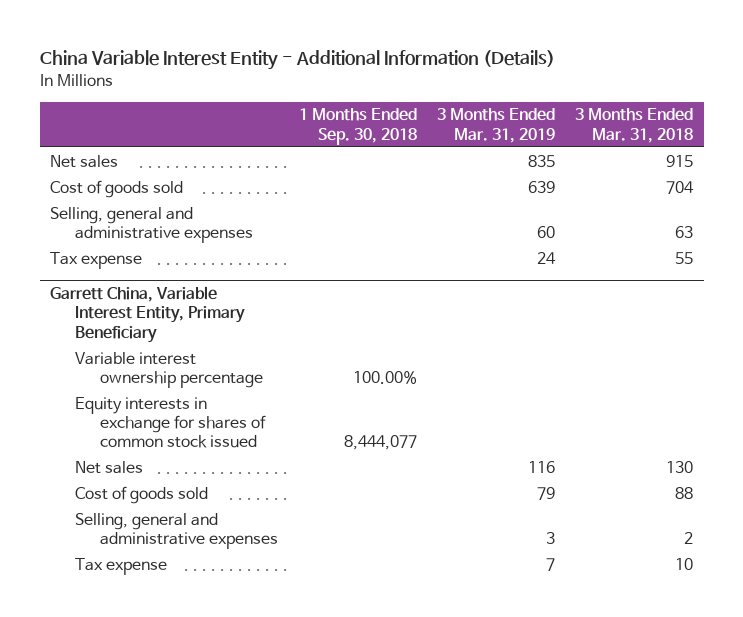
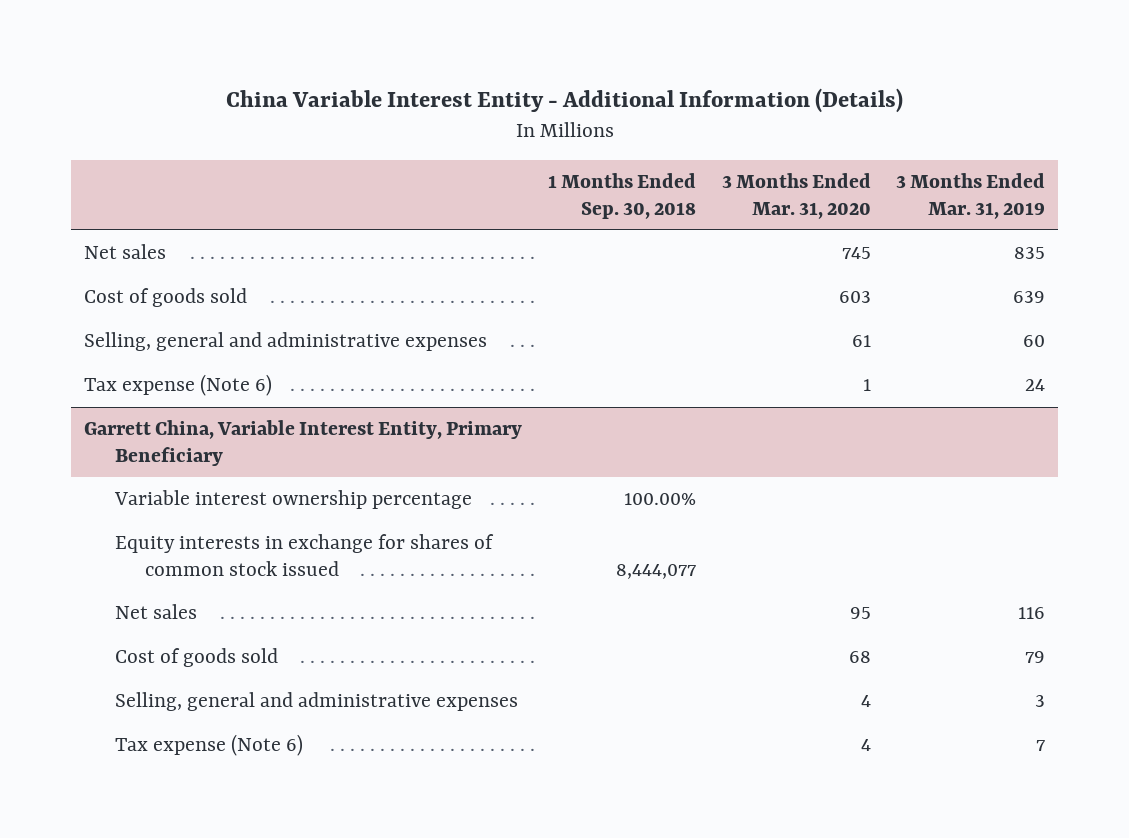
- | 1 Months Ended Sep. 30, 2018 | 3 Months Ended Mar. 31, 2019 | 3 Months Ended Mar. 31, 2018
+ | 1 Months Ended Sep. 30, 2018 | 3 Months Ended Mar. 31, 2020 | 3 Months Ended Mar. 31, 2019
- Tax expense | | 24 | 55
+ Tax expense (Note 6) | | 1 | 24
@ Garrett China, Variable Interest Entity, Primary Beneficiary
- Tax expense | | 7 | 10
+ Tax expense (Note 6) | | 4 | 7

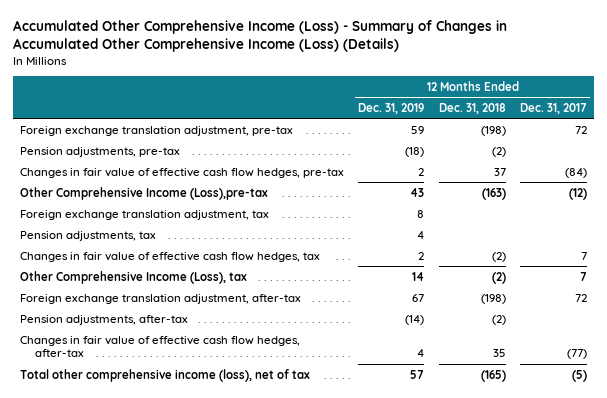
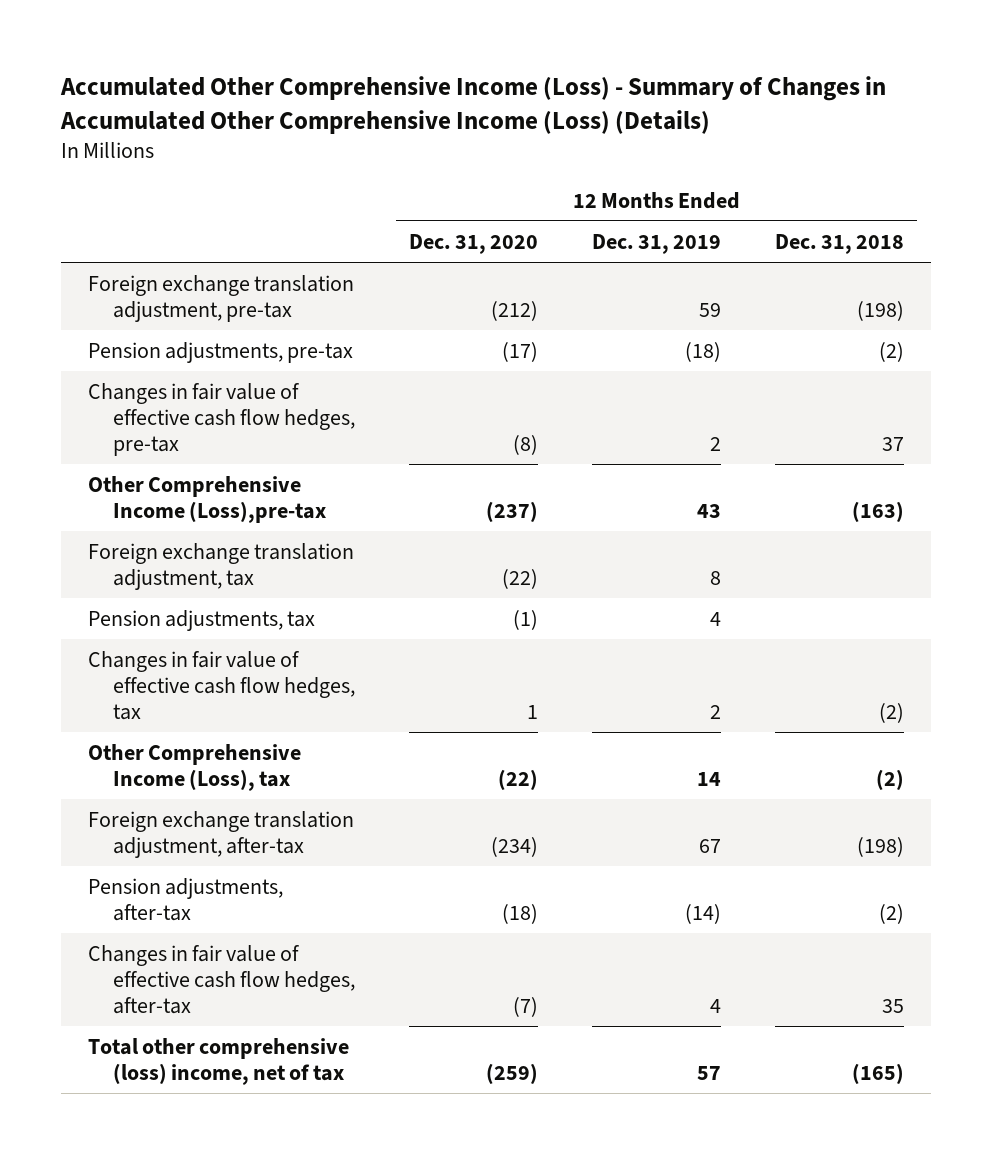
- | 12 Months Ended Dec. 31, 2019 | 12 Months Ended Dec. 31, 2018 | 12 Months Ended Dec. 31, 2017
+ | 12 Months Ended Dec. 31, 2020 | 12 Months Ended Dec. 31, 2019 | 12 Months Ended Dec. 31, 2018
- Total other comprehensive income (loss), net of tax | 57 | (165) | (5)
+ Total other comprehensive (loss) income, net of tax | (259) | 57 | (165)

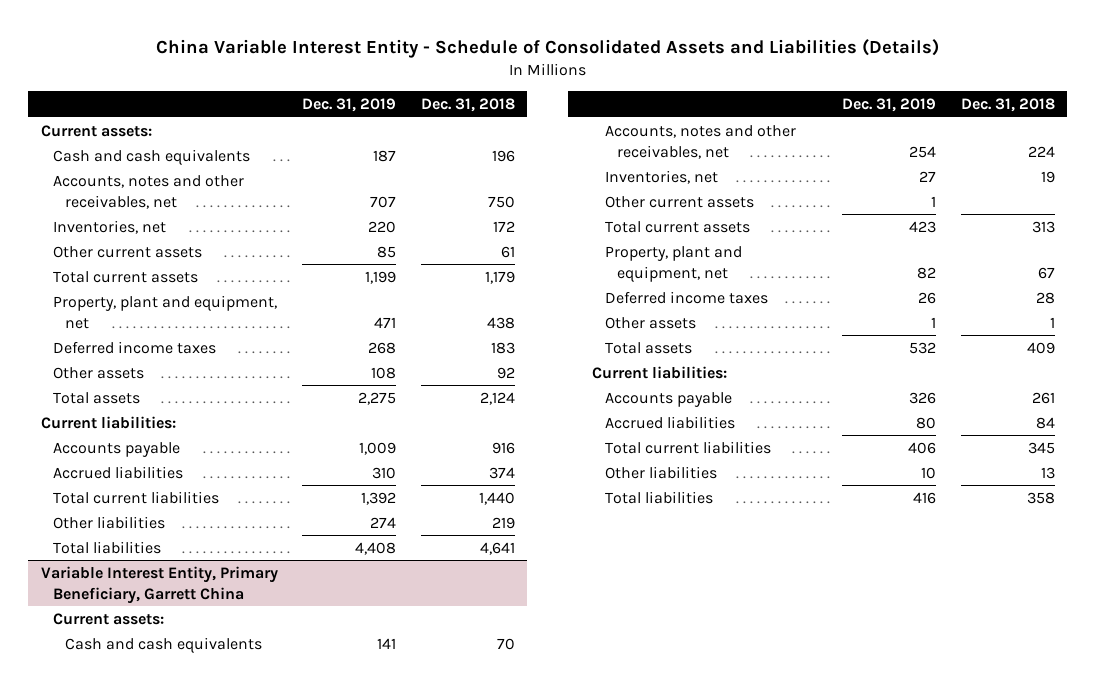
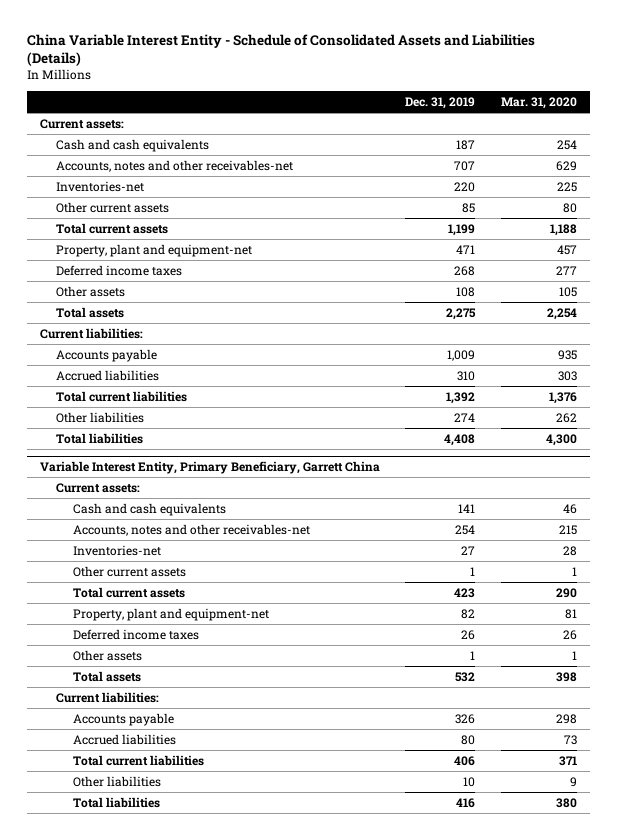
- | Dec. 31, 2019 | Dec. 31, 2018
+ | Dec. 31, 2019 | Mar. 31, 2020
- Accounts, notes and other receivables, net | 707 | 750
- Inventories, net | 220 | 172
+ Accounts, notes and other receivables-net | 707 | 629
+ Inventories-net | 220 | 225
- Property, plant and equipment, net | 471 | 438
+ Property, plant and equipment-net | 471 | 457
@ Variable Interest Entity, Primary Beneficiary, Garrett China
- Accounts, notes and other receivables, net | 254 | 224
- Inventories, net | 27 | 19
+ Accounts, notes and other receivables-net | 254 | 215
+ Inventories-net | 27 | 28
- Property, plant and equipment, net | 82 | 67
+ Property, plant and equipment-net | 82 | 81

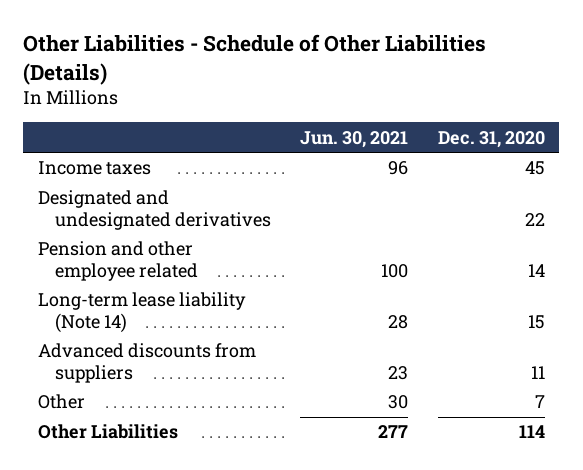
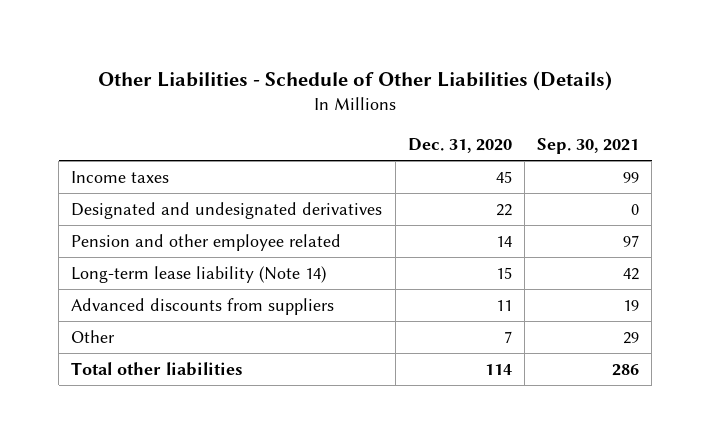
- | Jun. 30, 2021 | Dec. 31, 2020
+ | Dec. 31, 2020 | Sep. 30, 2021
- Other Liabilities | 277 | 114
+ Total other liabilities | 114 | 286

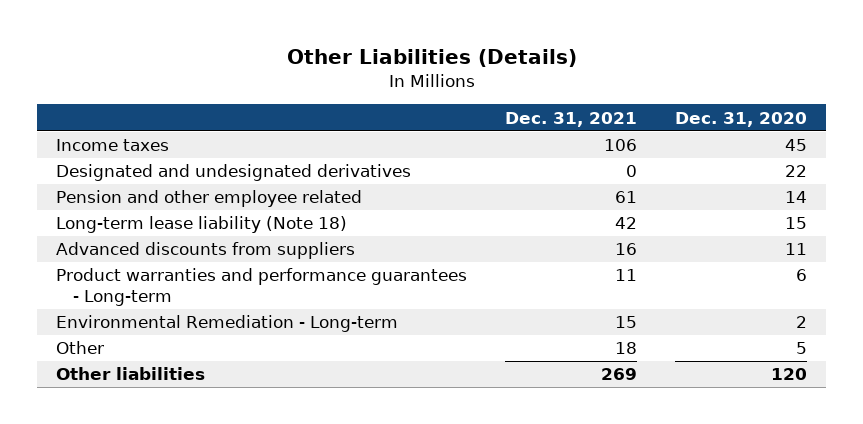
- Other Liabilities - Schedule of Other Liabilities (Details)
+ Other Liabilities (Details)
- | Dec. 31, 2020 | Sep. 30, 2021
+ | Dec. 31, 2021 | Dec. 31, 2020
- Long-term lease liability (Note 14) | 15 | 42
+ Long-term lease liability (Note 18) | 42 | 15
- Other | 7 | 29
- Total other liabilities | 114 | 286
+ Product warranties and performance guarantees - Long-term | 11 | 6
+ Environmental Remediation - Long-term | 15 | 2
+ Other | 18 | 5
+ Other liabilities | 269 | 120

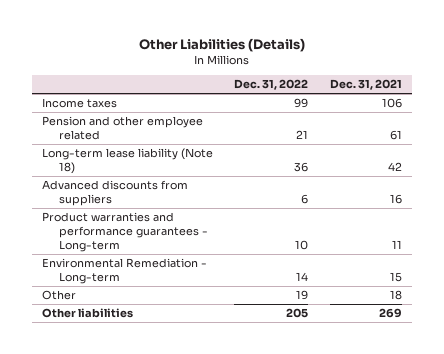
- | Dec. 31, 2021 | Dec. 31, 2020
+ | Dec. 31, 2022 | Dec. 31, 2021
- Designated and undesignated derivatives | 0 | 22

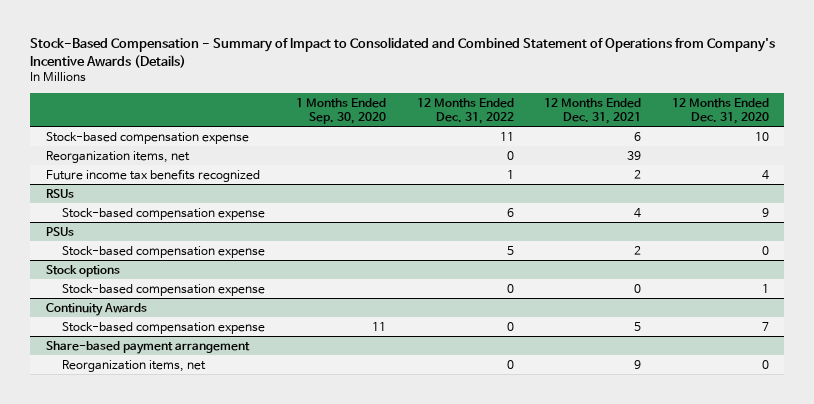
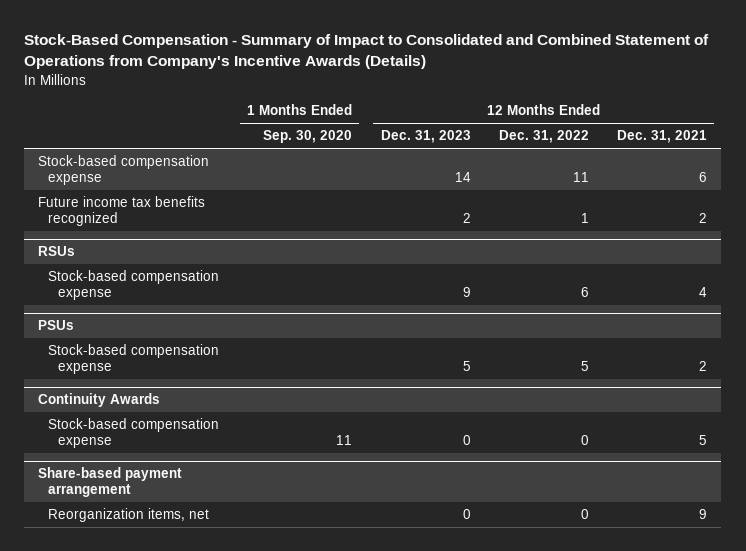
- | 1 Months Ended Sep. 30, 2020 | 12 Months Ended Dec. 31, 2022 | 12 Months Ended Dec. 31, 2021 | 12 Months Ended Dec. 31, 2020
+ | 1 Months Ended Sep. 30, 2020 | 12 Months Ended Dec. 31, 2023 | 12 Months Ended Dec. 31, 2022 | 12 Months Ended Dec. 31, 2021
- Reorganization items, net | | 0 | 39 |
- Stock options
- Stock-based compensation expense | | 0 | 0 | 1

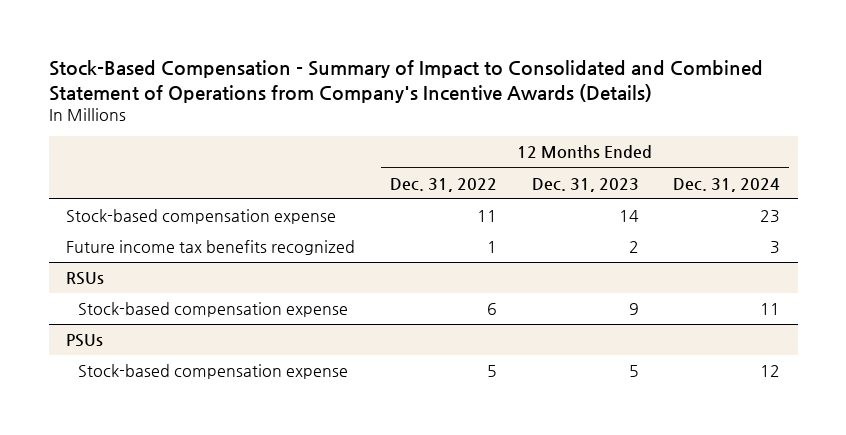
- | 1 Months Ended Sep. 30, 2020 | 12 Months Ended Dec. 31, 2023 | 12 Months Ended Dec. 31, 2022 | 12 Months Ended Dec. 31, 2021
+ | 12 Months Ended Dec. 31, 2022 | 12 Months Ended Dec. 31, 2023 | 12 Months Ended Dec. 31, 2024
- Continuity Awards
- Stock-based compensation expense | 11 | 0 | 0 | 5
- Share-based payment arrangement
- Reorganization items, net | | 0 | 0 | 9

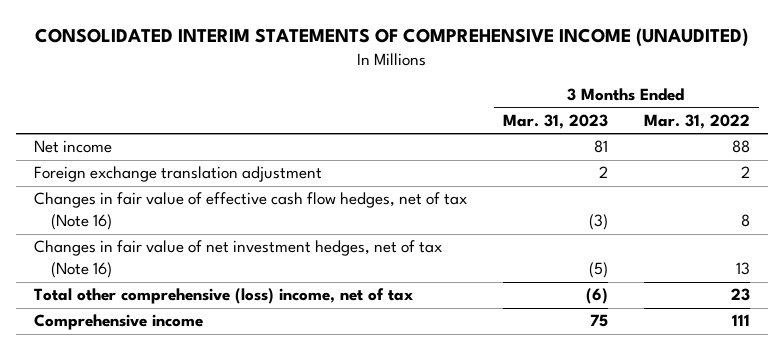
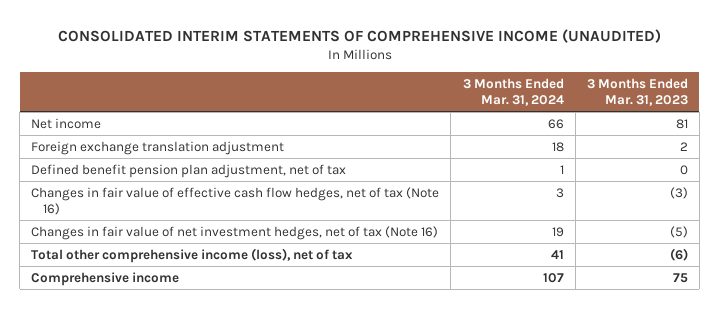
- | 3 Months Ended Mar. 31, 2023 | 3 Months Ended Mar. 31, 2022
+ | 3 Months Ended Mar. 31, 2024 | 3 Months Ended Mar. 31, 2023
+ Defined benefit pension plan adjustment, net of tax | 1 | 0
- Total other comprehensive (loss) income, net of tax | (6) | 23
+ Total other comprehensive income (loss), net of tax | 41 | (6)

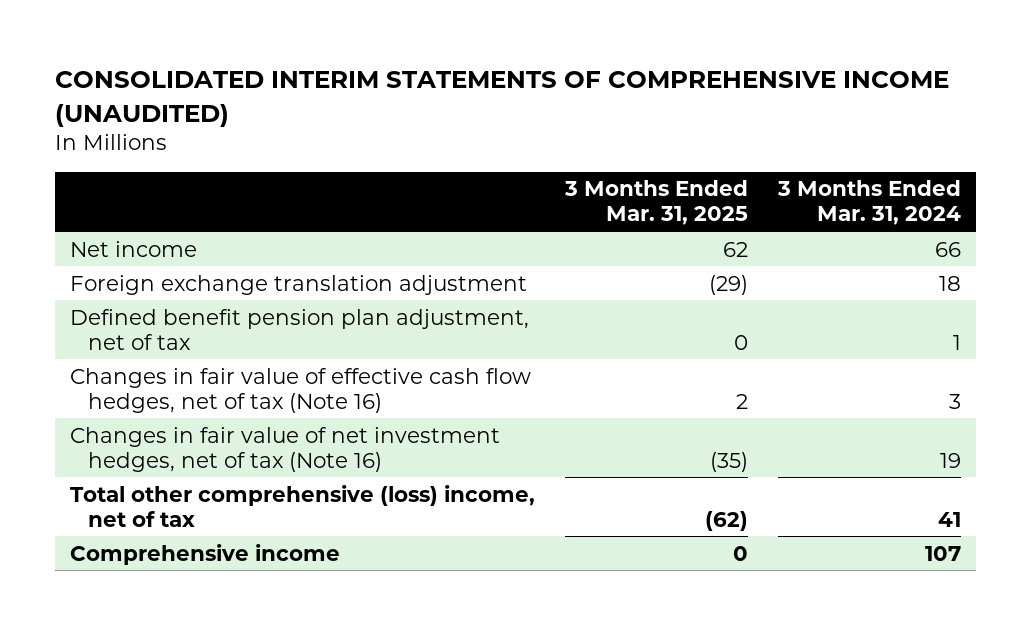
- | 3 Months Ended Mar. 31, 2024 | 3 Months Ended Mar. 31, 2023
+ | 3 Months Ended Mar. 31, 2025 | 3 Months Ended Mar. 31, 2024
- Total other comprehensive income (loss), net of tax | 41 | (6)
+ Total other comprehensive (loss) income, net of tax | (62) | 41

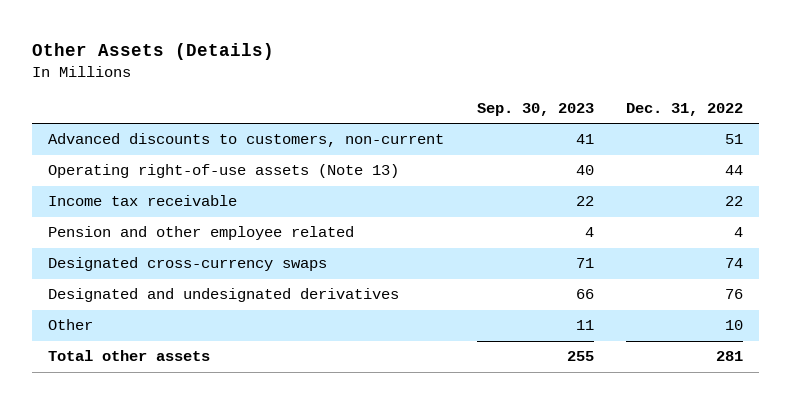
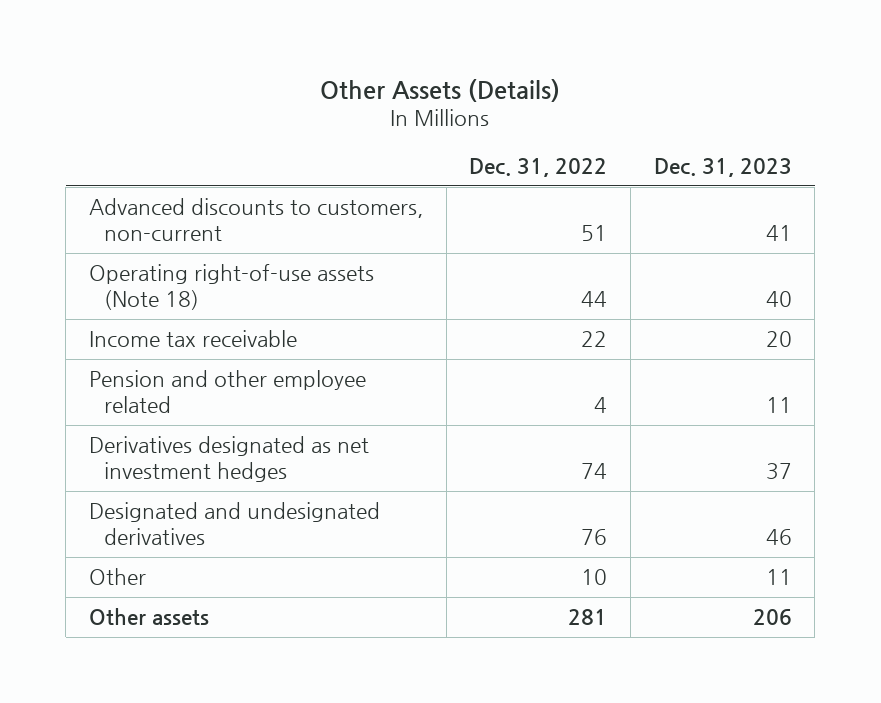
- | Sep. 30, 2023 | Dec. 31, 2022
+ | Dec. 31, 2022 | Dec. 31, 2023
- Operating right-of-use assets (Note 13) | 40 | 44
+ Operating right-of-use assets (Note 18) | 44 | 40
- Designated cross-currency swaps | 71 | 74
+ Derivatives designated as net investment hedges | 74 | 37
- Total other assets | 255 | 281
+ Other assets | 281 | 206

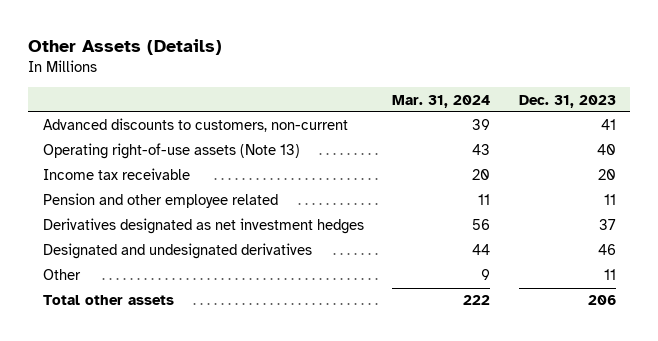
- | Dec. 31, 2022 | Dec. 31, 2023
+ | Mar. 31, 2024 | Dec. 31, 2023
- Operating right-of-use assets (Note 18) | 44 | 40
+ Operating right-of-use assets (Note 13) | 43 | 40
- Other assets | 281 | 206
+ Total other assets | 222 | 206

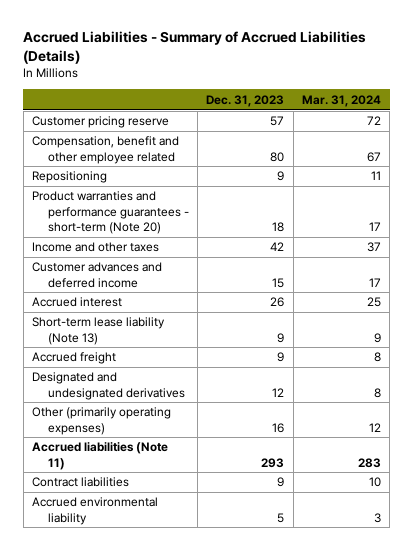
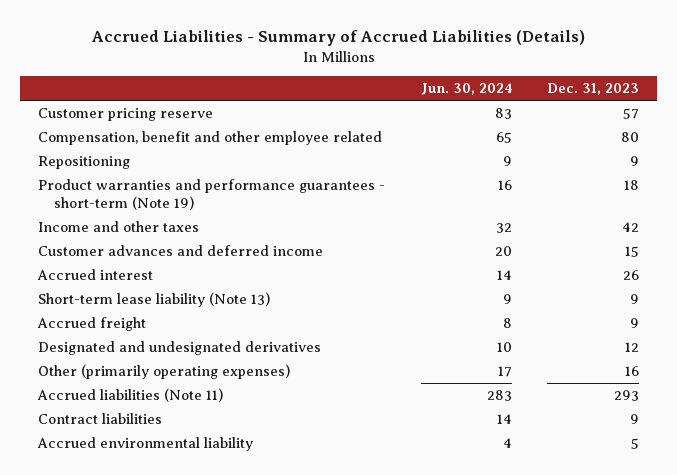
- | Dec. 31, 2023 | Mar. 31, 2024
+ | Jun. 30, 2024 | Dec. 31, 2023
- Product warranties and performance guarantees - short-term (Note 20) | 18 | 17
+ Product warranties and performance guarantees - short-term (Note 19) | 16 | 18

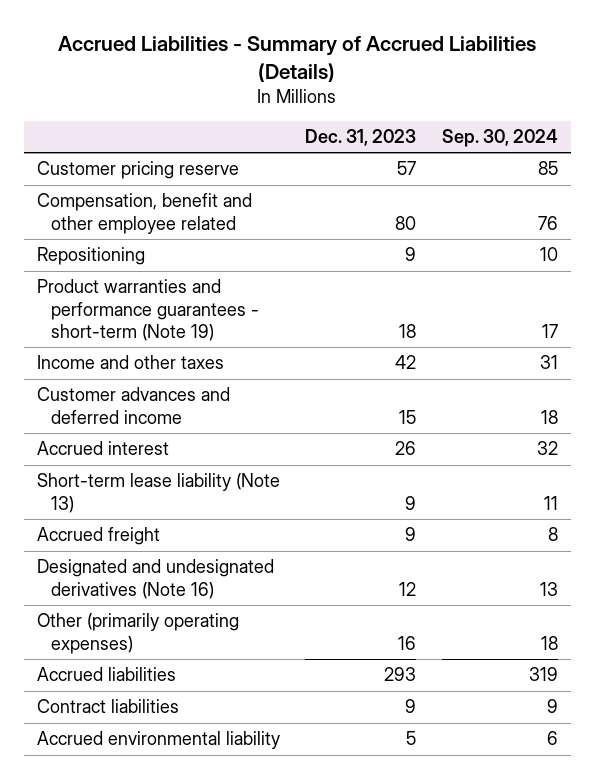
- | Jun. 30, 2024 | Dec. 31, 2023
+ | Dec. 31, 2023 | Sep. 30, 2024
- Designated and undesignated derivatives | 10 | 12
+ Designated and undesignated derivatives (Note 16) | 12 | 13
- Accrued liabilities (Note 11) | 283 | 293
+ Accrued liabilities | 293 | 319

